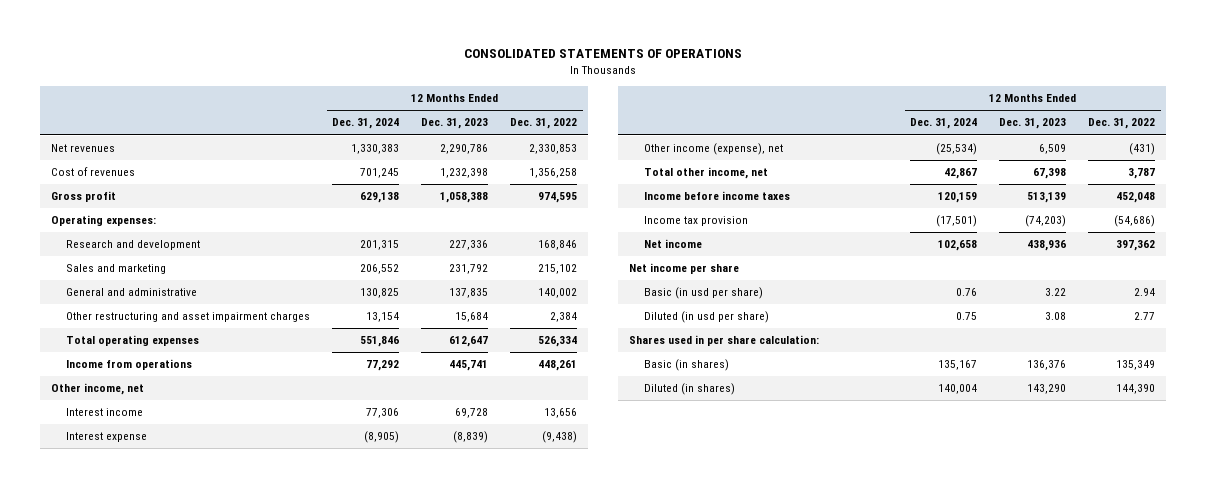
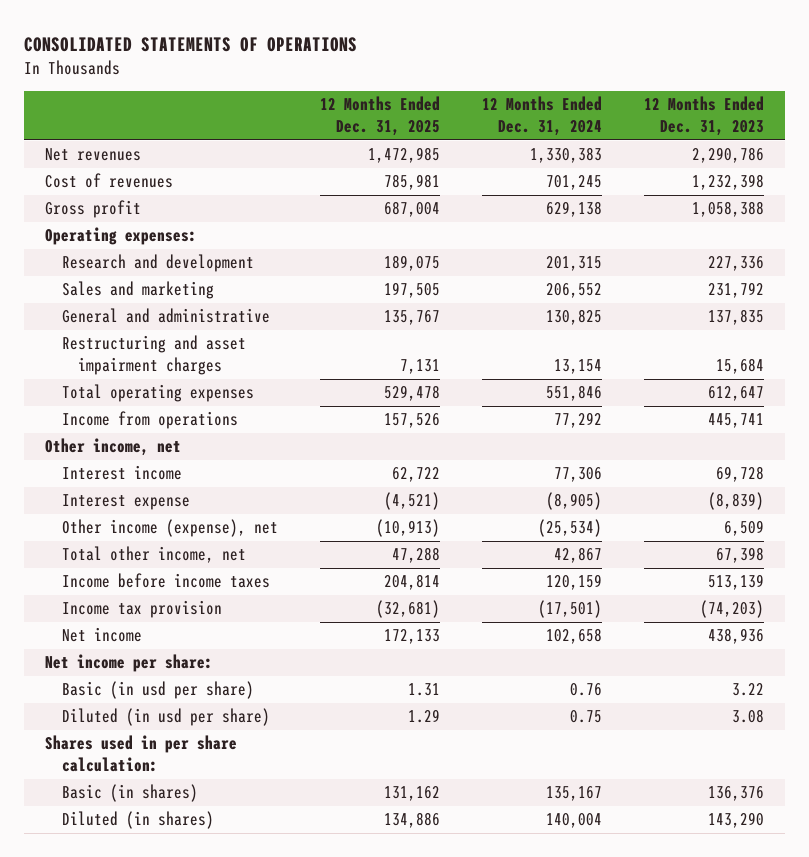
- | 12 Months Ended Dec. 31, 2024 | 12 Months Ended Dec. 31, 2023 | 12 Months Ended Dec. 31, 2022
+ | 12 Months Ended Dec. 31, 2025 | 12 Months Ended Dec. 31, 2024 | 12 Months Ended Dec. 31, 2023
- Other restructuring and asset impairment charges | 13,154 | 15,684 | 2,384
+ Restructuring and asset impairment charges | 7,131 | 13,154 | 15,684
- Net income per share
+ Net income per share:

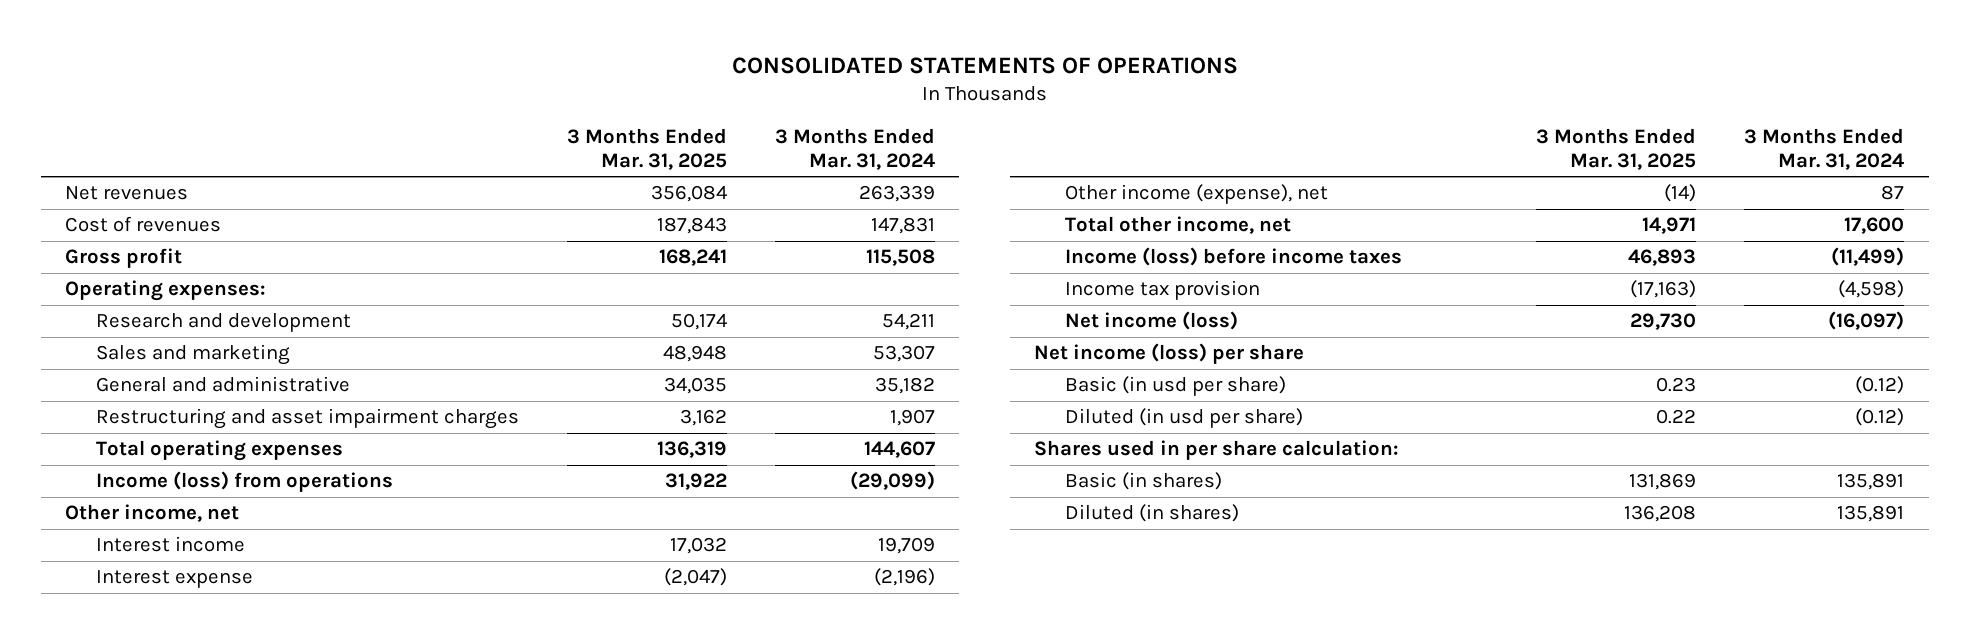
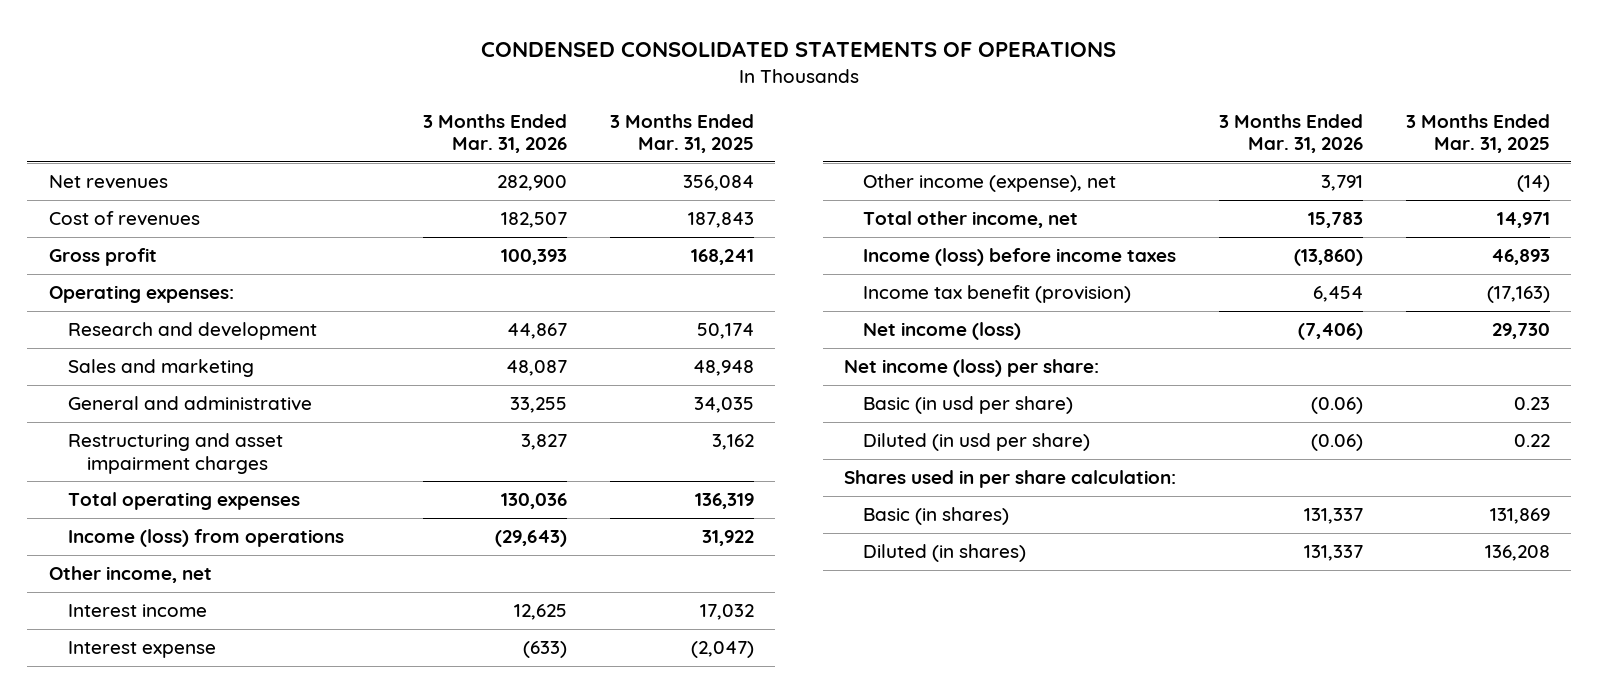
- CONSOLIDATED STATEMENTS OF OPERATIONS
+ CONDENSED CONSOLIDATED STATEMENTS OF OPERATIONS
- | 3 Months Ended Mar. 31, 2025 | 3 Months Ended Mar. 31, 2024
+ | 3 Months Ended Mar. 31, 2026 | 3 Months Ended Mar. 31, 2025
- Income tax provision | (17,163) | (4,598)
+ Income tax benefit (provision) | 6,454 | (17,163)
- Net income (loss) per share
+ Net income (loss) per share:

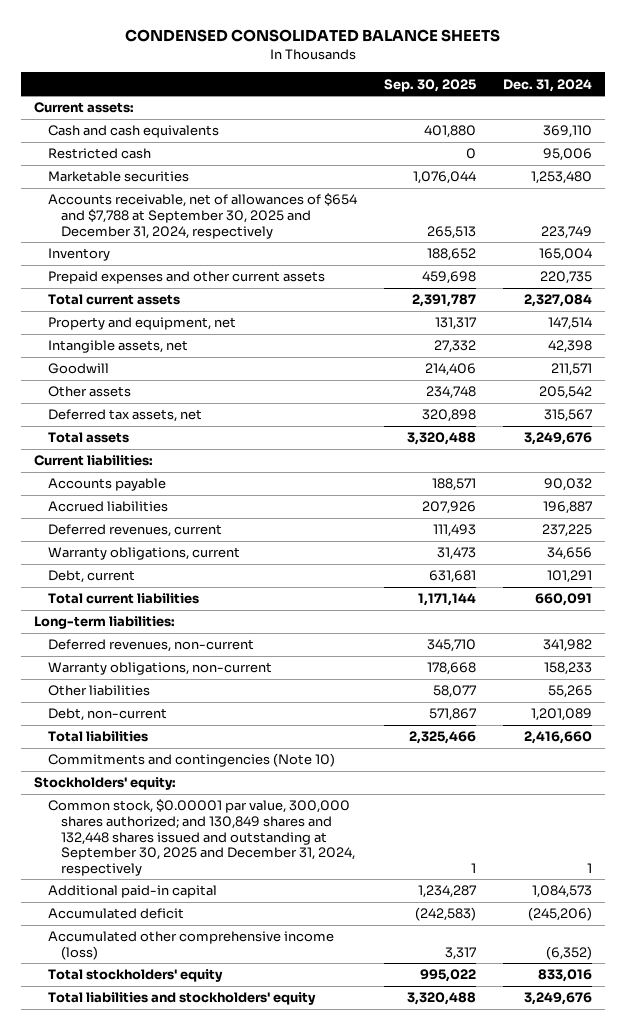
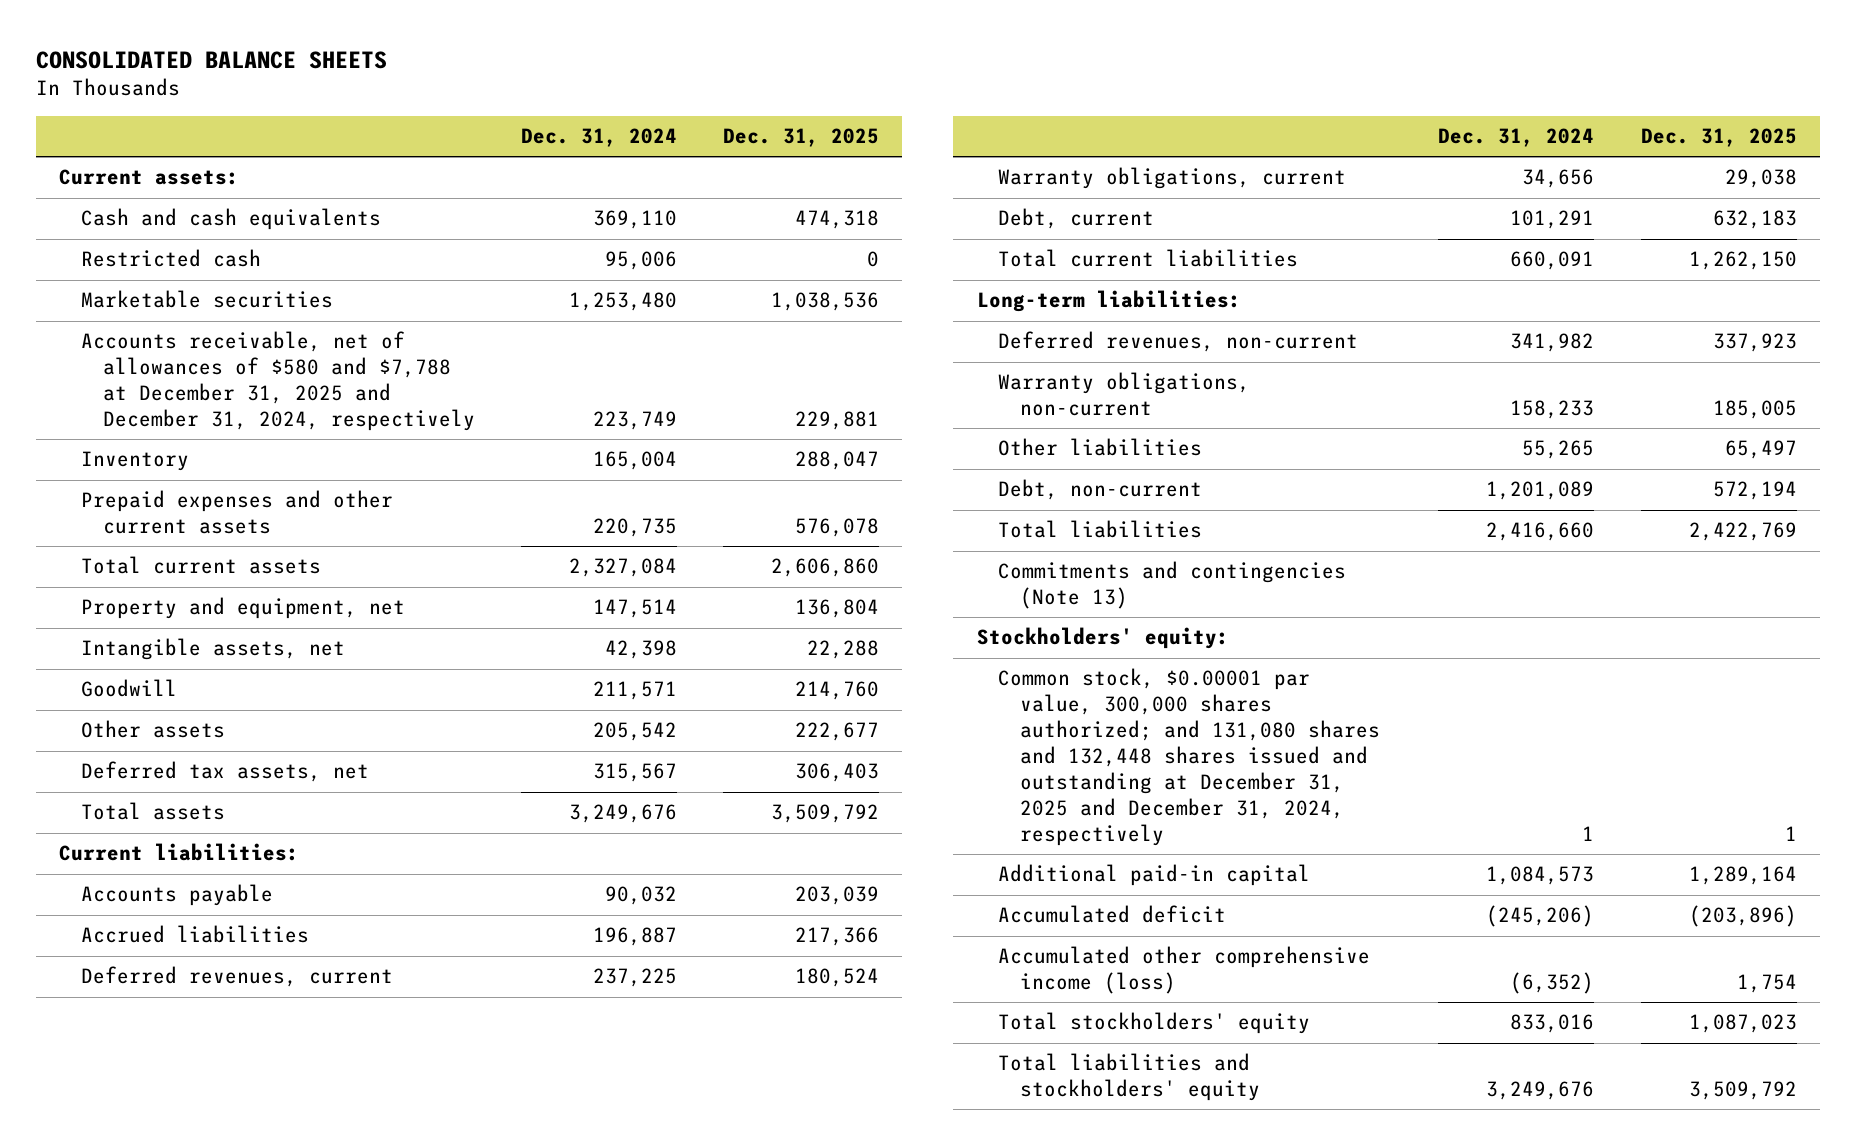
- CONDENSED CONSOLIDATED BALANCE SHEETS
+ CONSOLIDATED BALANCE SHEETS
- | Sep. 30, 2025 | Dec. 31, 2024
+ | Dec. 31, 2024 | Dec. 31, 2025
- Accounts receivable, net of allowances of $654 and $7,788 at September 30, 2025 and December 31, 2024, respectively | 265,513 | 223,749
+ Accounts receivable, net of allowances of $580 and $7,788 at December 31, 2025 and December 31, 2024, respectively | 223,749 | 229,881
- Commitments and contingencies (Note 10)
+ Commitments and contingencies (Note 13)
- Common stock, $0.00001 par value, 300,000 shares authorized; and 130,849 shares and 132,448 shares issued and outstanding at September 30, 2025 and December 31, 2024, respectively | 1 | 1
+ Common stock, $0.00001 par value, 300,000 shares authorized; and 131,080 shares and 132,448 shares issued and outstanding at December 31, 2025 and December 31, 2024, respectively | 1 | 1

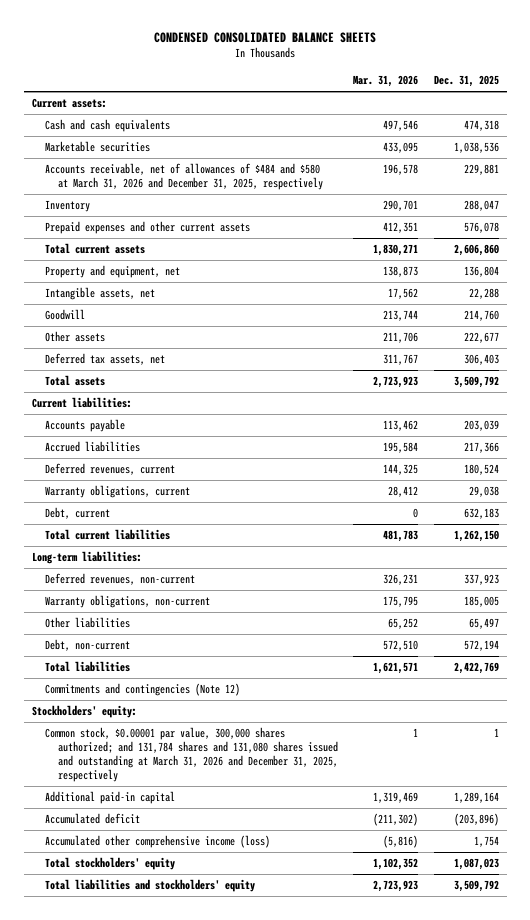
- CONSOLIDATED BALANCE SHEETS
+ CONDENSED CONSOLIDATED BALANCE SHEETS
- | Dec. 31, 2024 | Dec. 31, 2025
+ | Mar. 31, 2026 | Dec. 31, 2025
- Restricted cash | 95,006 | 0
- Accounts receivable, net of allowances of $580 and $7,788 at December 31, 2025 and December 31, 2024, respectively | 223,749 | 229,881
+ Accounts receivable, net of allowances of $484 and $580 at March 31, 2026 and December 31, 2025, respectively | 196,578 | 229,881
- Commitments and contingencies (Note 13)
+ Commitments and contingencies (Note 12)
- Common stock, $0.00001 par value, 300,000 shares authorized; and 131,080 shares and 132,448 shares issued and outstanding at December 31, 2025 and December 31, 2024, respectively | 1 | 1
+ Common stock, $0.00001 par value, 300,000 shares authorized; and 131,784 shares and 131,080 shares issued and outstanding at March 31, 2026 and December 31, 2025, respectively | 1 | 1

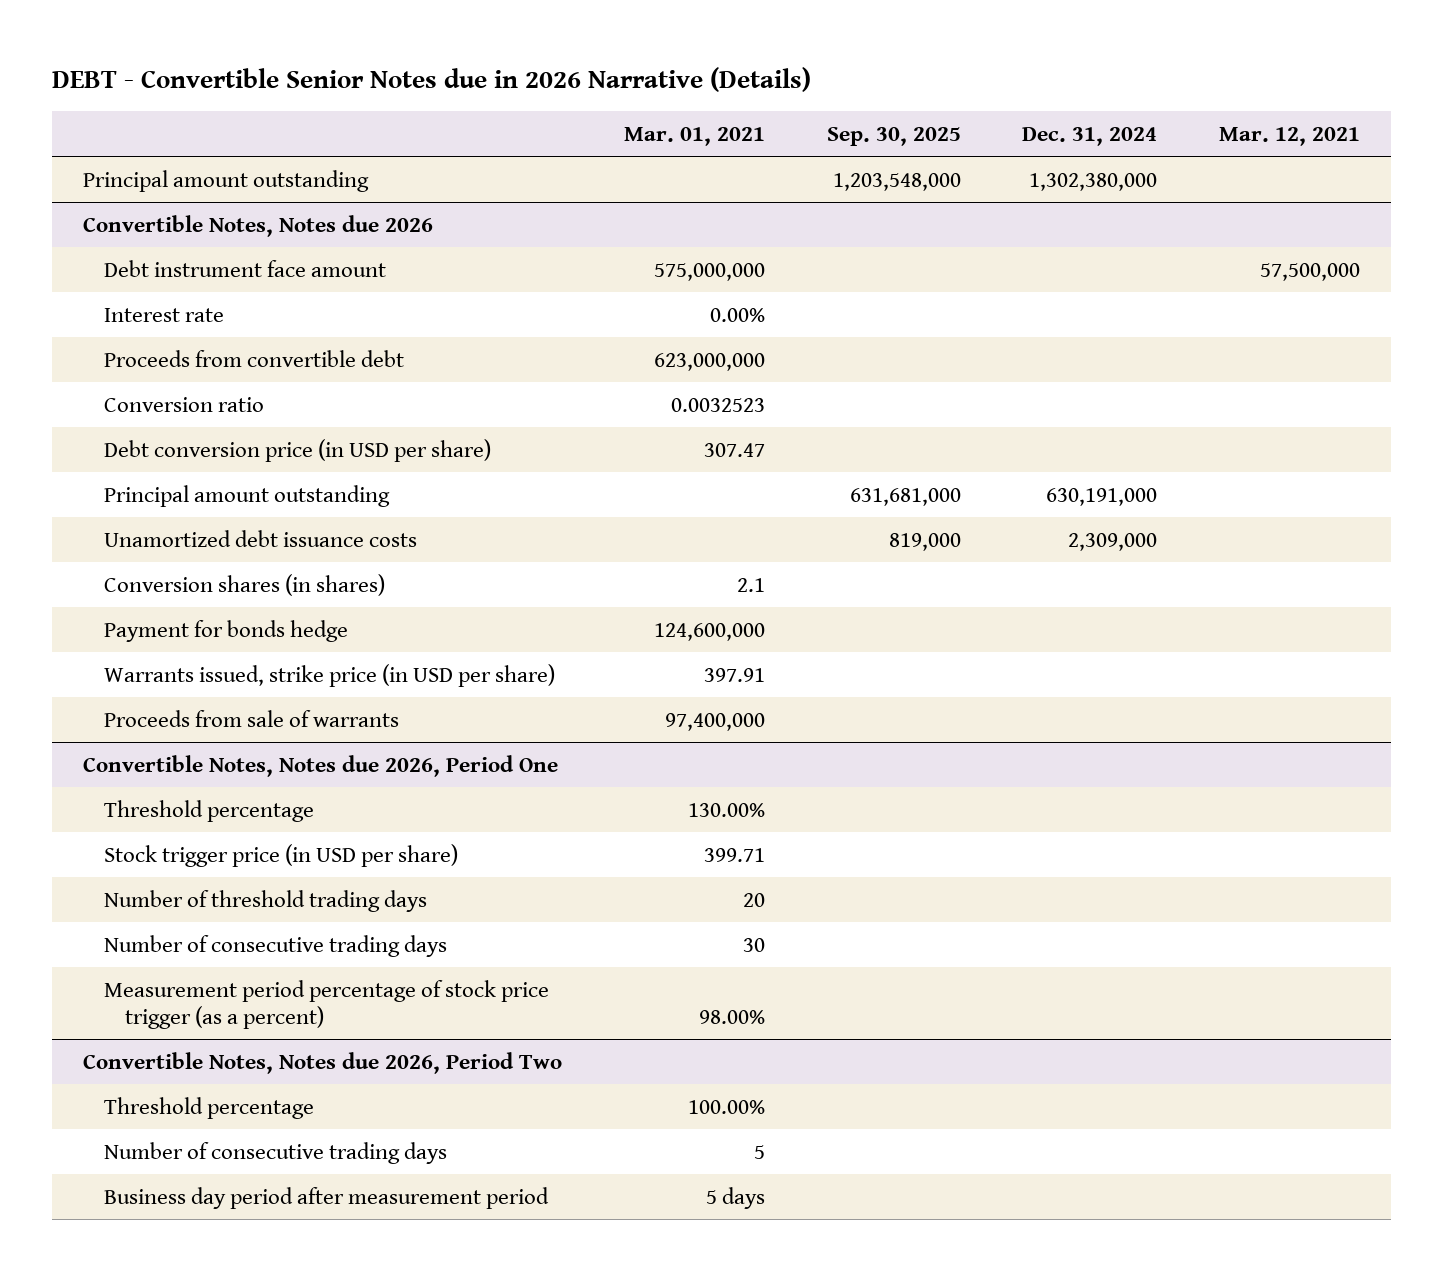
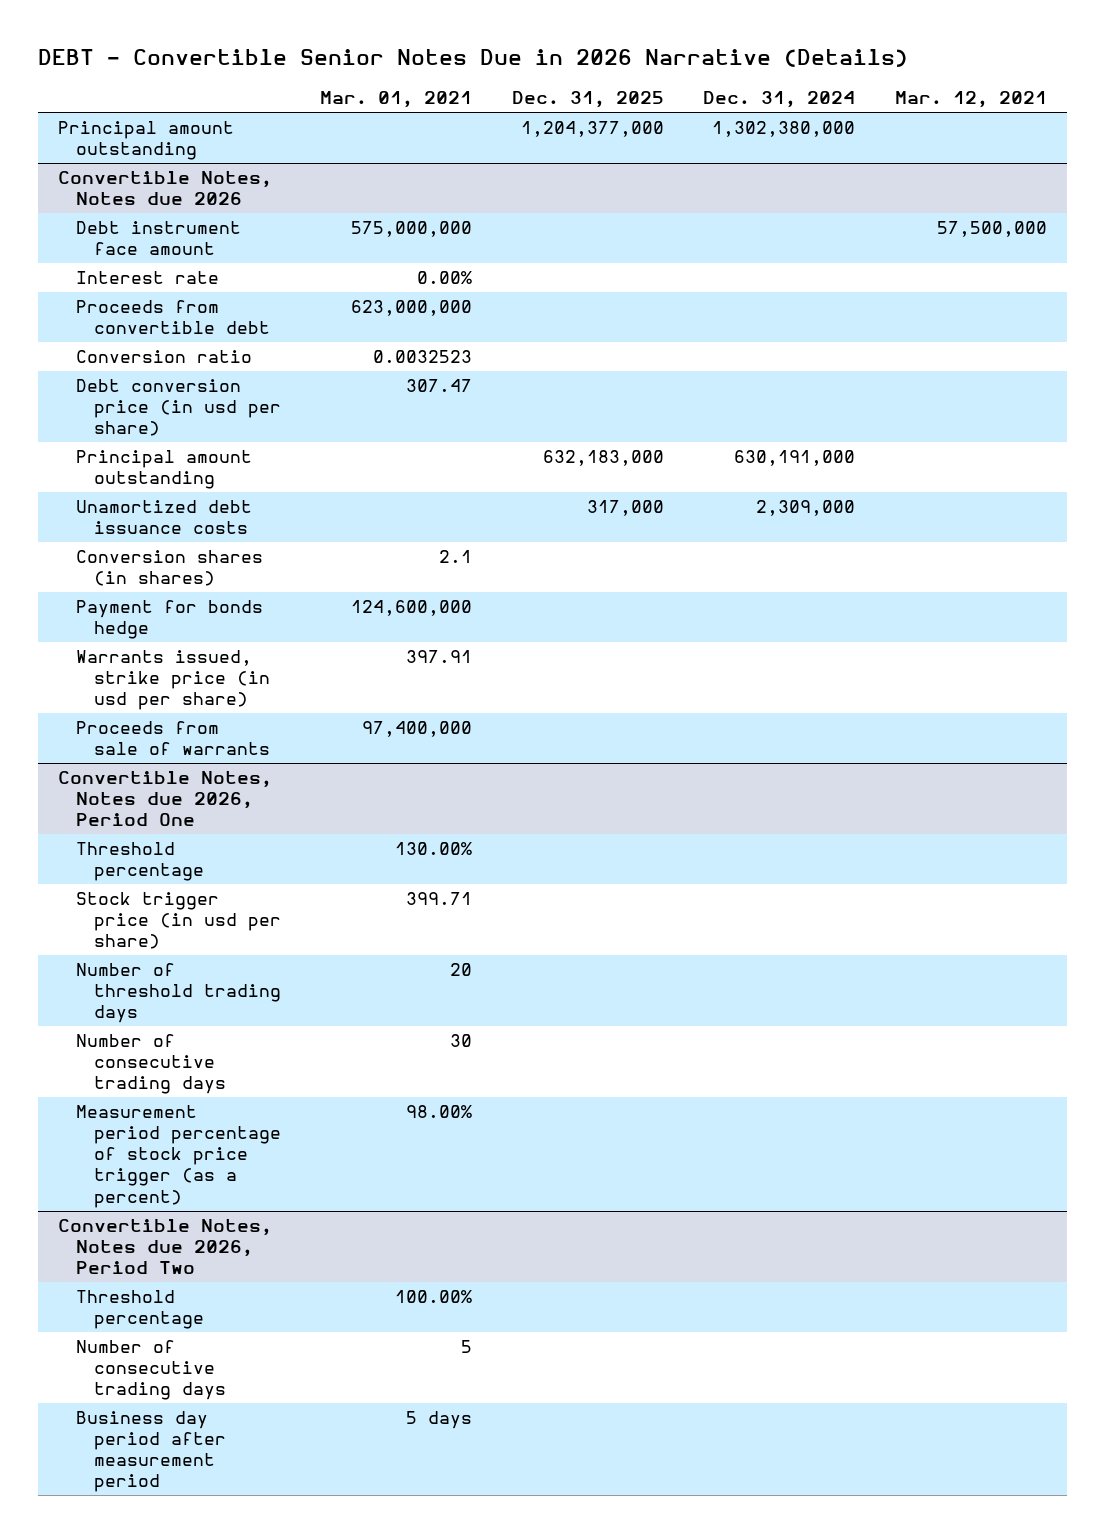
- DEBT - Convertible Senior Notes due in 2026 Narrative (Details)
+ DEBT - Convertible Senior Notes Due in 2026 Narrative (Details)
- | Mar. 01, 2021 | Sep. 30, 2025 | Dec. 31, 2024 | Mar. 12, 2021
+ | Mar. 01, 2021 | Dec. 31, 2025 | Dec. 31, 2024 | Mar. 12, 2021
@ Convertible Notes, Notes due 2026
- Debt conversion price (in USD per share) | 307.47 | | |
+ Debt conversion price (in usd per share) | 307.47 | | |
- Warrants issued, strike price (in USD per share) | 397.91 | | |
+ Warrants issued, strike price (in usd per share) | 397.91 | | |
@ Convertible Notes, Notes due 2026, Period One
- Stock trigger price (in USD per share) | 399.71 | | |
+ Stock trigger price (in usd per share) | 399.71 | | |

